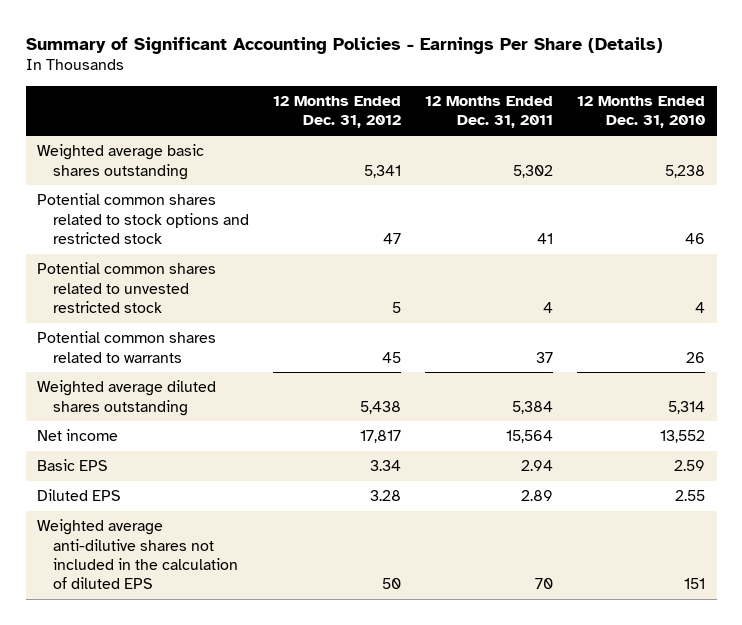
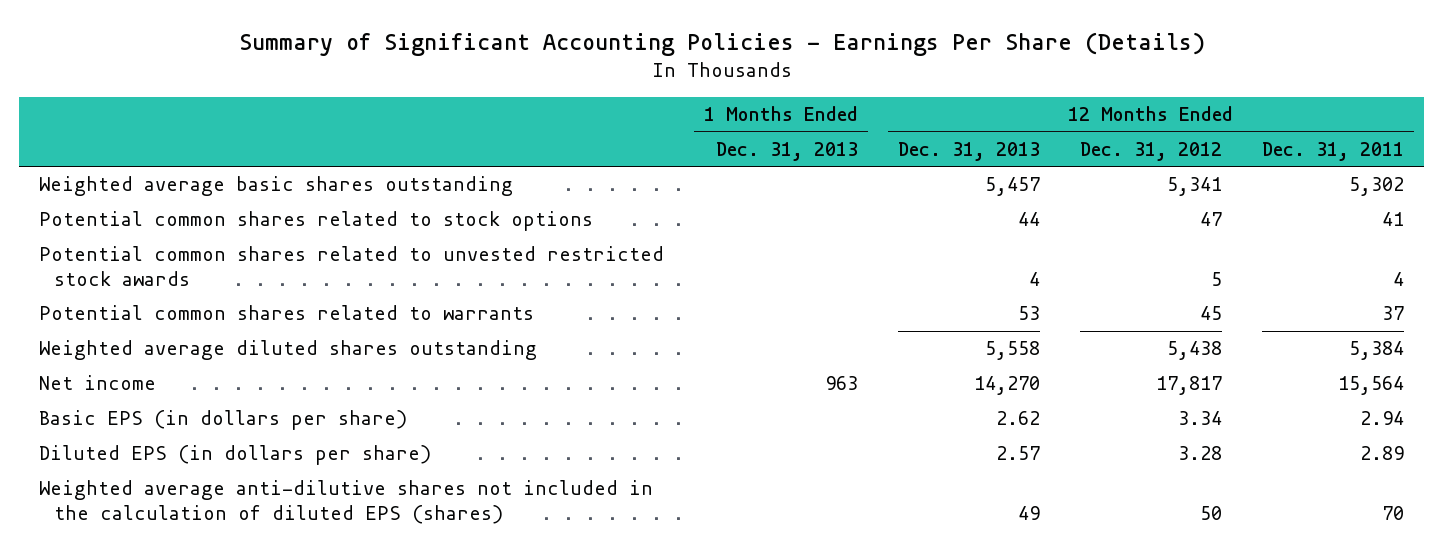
- | 12 Months Ended Dec. 31, 2012 | 12 Months Ended Dec. 31, 2011 | 12 Months Ended Dec. 31, 2010
+ | 1 Months Ended Dec. 31, 2013 | 12 Months Ended Dec. 31, 2013 | 12 Months Ended Dec. 31, 2012 | 12 Months Ended Dec. 31, 2011
- Potential common shares related to stock options and restricted stock | 47 | 41 | 46
- Potential common shares related to unvested restricted stock | 5 | 4 | 4
+ Potential common shares related to stock options | | 44 | 47 | 41
+ Potential common shares related to unvested restricted stock awards | | 4 | 5 | 4
- Basic EPS | 3.34 | 2.94 | 2.59
- Diluted EPS | 3.28 | 2.89 | 2.55
- Weighted average anti-dilutive shares not included in the calculation of diluted EPS | 50 | 70 | 151
+ Basic EPS (in dollars per share) | | 2.62 | 3.34 | 2.94
+ Diluted EPS (in dollars per share) | | 2.57 | 3.28 | 2.89
+ Weighted average anti-dilutive shares not included in the calculation of diluted EPS (shares) | | 49 | 50 | 70

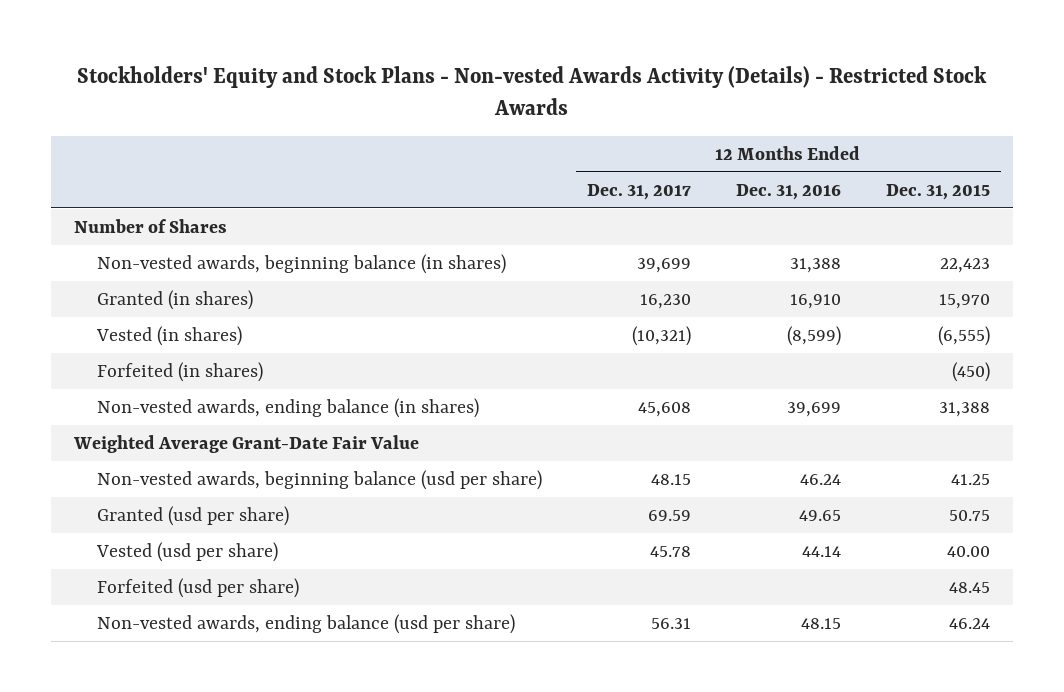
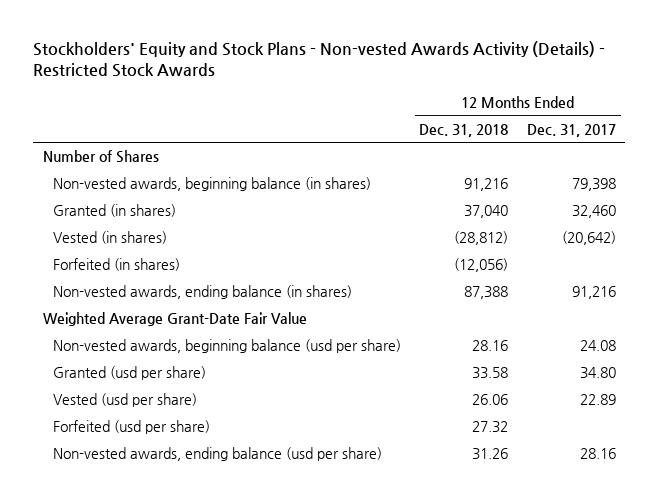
- | 12 Months Ended Dec. 31, 2017 | 12 Months Ended Dec. 31, 2016 | 12 Months Ended Dec. 31, 2015
+ | 12 Months Ended Dec. 31, 2018 | 12 Months Ended Dec. 31, 2017
- Non-vested awards, beginning balance (in shares) | 39,699 | 31,388 | 22,423
- Granted (in shares) | 16,230 | 16,910 | 15,970
- Vested (in shares) | (10,321) | (8,599) | (6,555)
+ Non-vested awards, beginning balance (in shares) | 91,216 | 79,398
+ Granted (in shares) | 37,040 | 32,460
+ Vested (in shares) | (28,812) | (20,642)
- Non-vested awards, ending balance (in shares) | 45,608 | 39,699 | 31,388
+ Non-vested awards, ending balance (in shares) | 87,388 | 91,216
- Non-vested awards, beginning balance (usd per share) | 48.15 | 46.24 | 41.25
- Granted (usd per share) | 69.59 | 49.65 | 50.75
- Vested (usd per share) | 45.78 | 44.14 | 40.00
+ Non-vested awards, beginning balance (usd per share) | 28.16 | 24.08
+ Granted (usd per share) | 33.58 | 34.80
+ Vested (usd per share) | 26.06 | 22.89
- Non-vested awards, ending balance (usd per share) | 56.31 | 48.15 | 46.24
+ Non-vested awards, ending balance (usd per share) | 31.26 | 28.16

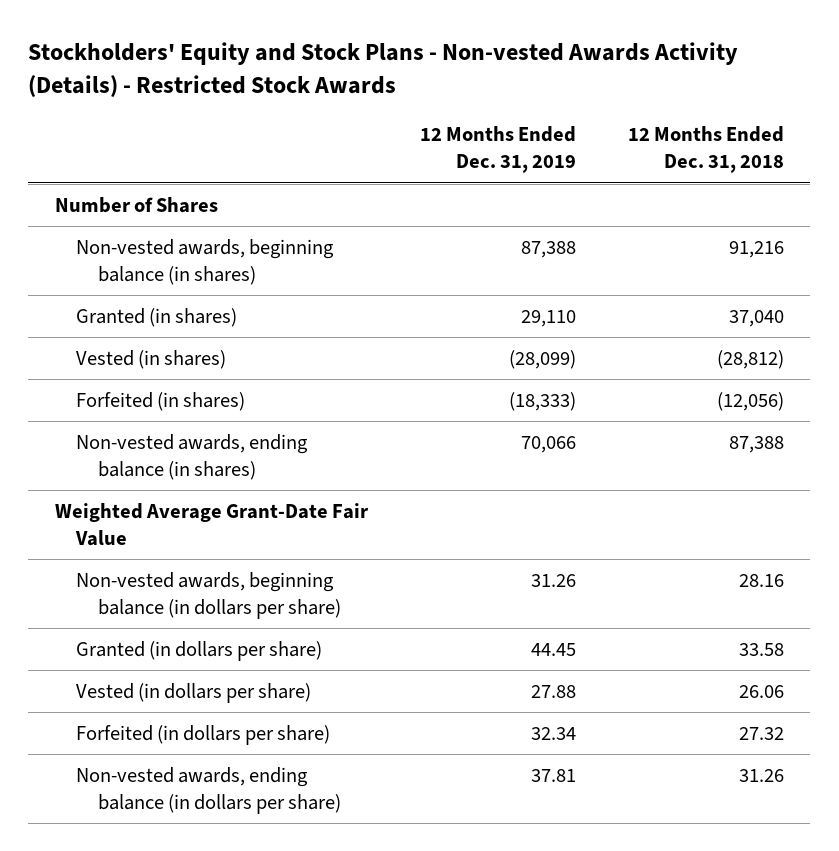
- | 12 Months Ended Dec. 31, 2018 | 12 Months Ended Dec. 31, 2017
+ | 12 Months Ended Dec. 31, 2019 | 12 Months Ended Dec. 31, 2018
- Non-vested awards, beginning balance (usd per share) | 28.16 | 24.08
- Granted (usd per share) | 33.58 | 34.80
- Vested (usd per share) | 26.06 | 22.89
- Forfeited (usd per share) | 27.32 |
- Non-vested awards, ending balance (usd per share) | 31.26 | 28.16
+ Non-vested awards, beginning balance (in dollars per share) | 31.26 | 28.16
+ Granted (in dollars per share) | 44.45 | 33.58
+ Vested (in dollars per share) | 27.88 | 26.06
+ Forfeited (in dollars per share) | 32.34 | 27.32
+ Non-vested awards, ending balance (in dollars per share) | 37.81 | 31.26

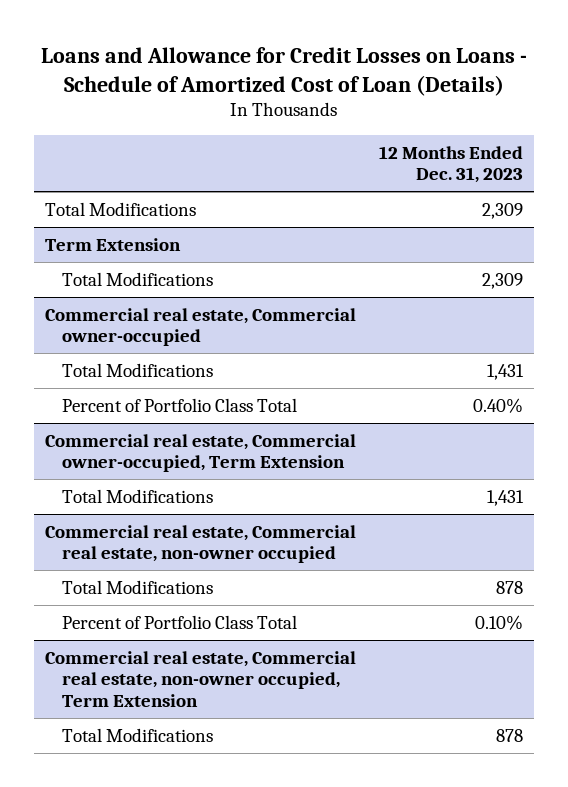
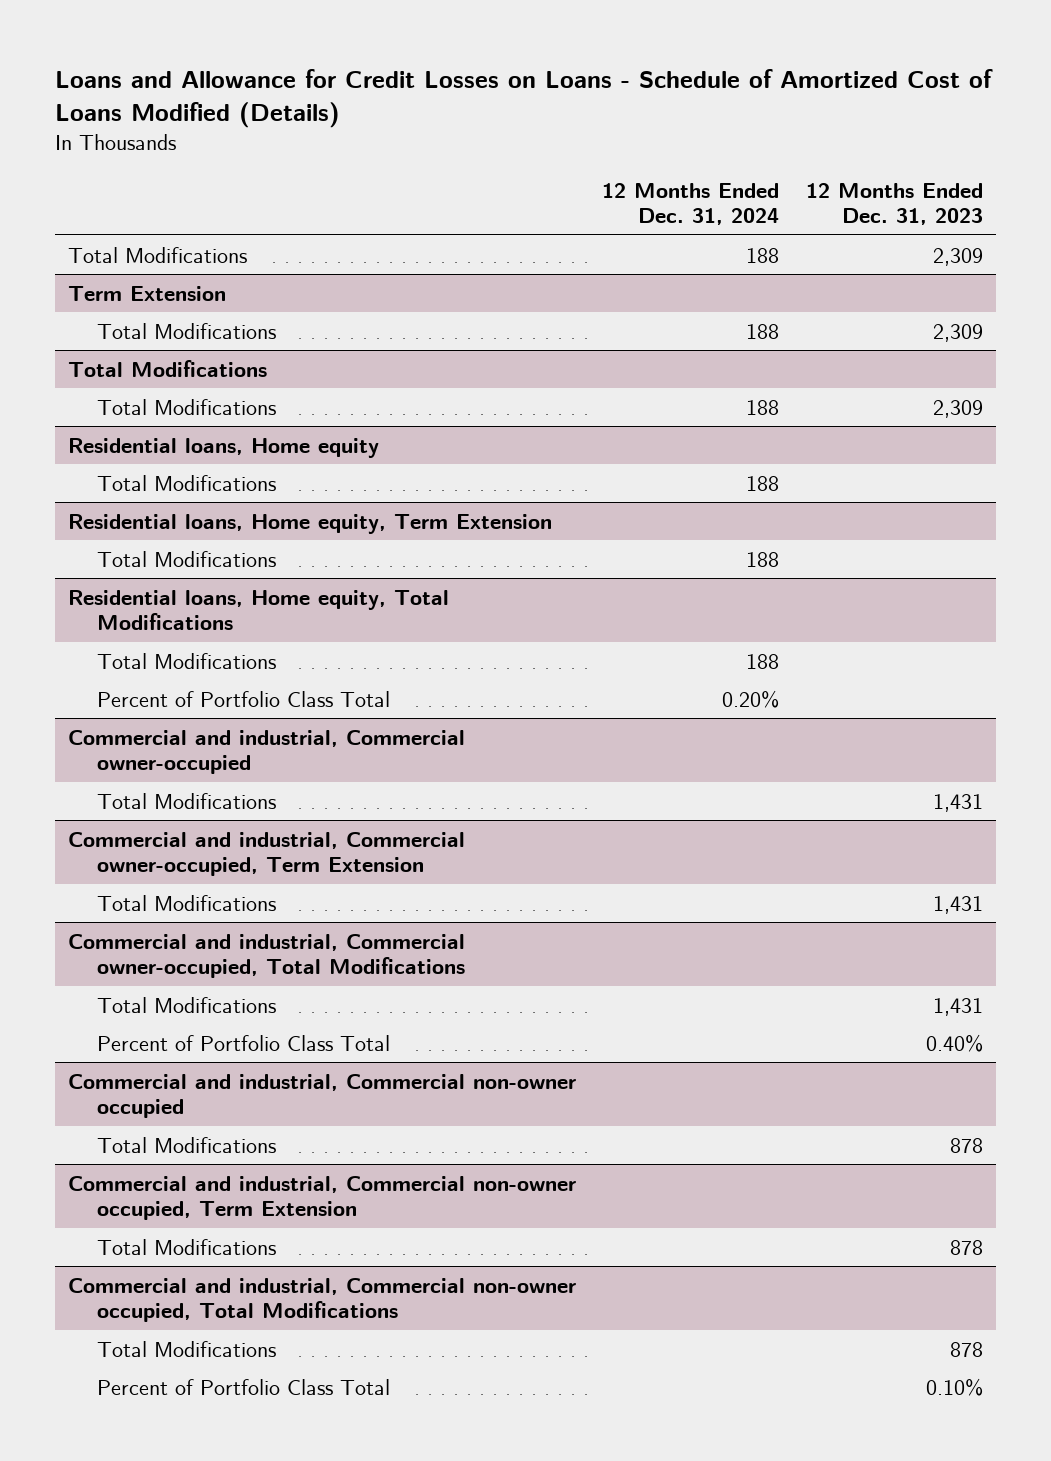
- Loans and Allowance for Credit Losses on Loans - Schedule of Amortized Cost of Loan (Details)
+ Loans and Allowance for Credit Losses on Loans - Schedule of Amortized Cost of Loans Modified (Details)
- | 12 Months Ended Dec. 31, 2023
+ | 12 Months Ended Dec. 31, 2024 | 12 Months Ended Dec. 31, 2023
- Commercial real estate, Commercial owner-occupied
+ Total Modifications
+ Total Modifications | 188 | 2,309
+ Residential loans, Home equity
+ Total Modifications | 188 |
+ Residential loans, Home equity, Term Extension
+ Total Modifications | 188 |
+ Residential loans, Home equity, Total Modifications
+ Total Modifications | 188 |
+ Percent of Portfolio Class Total | 0.20% |
+ Commercial and industrial, Commercial owner-occupied
- Percent of Portfolio Class Total | 0.40%
- Commercial real estate, Commercial owner-occupied, Term Extension
+ Commercial and industrial, Commercial owner-occupied, Term Extension
- Commercial real estate, Commercial real estate, non-owner occupied
+ Commercial and industrial, Commercial owner-occupied, Total Modifications
+ Total Modifications | | 1,431
+ Percent of Portfolio Class Total | | 0.40%
+ Commercial and industrial, Commercial non-owner occupied
- Percent of Portfolio Class Total | 0.10%
- Commercial real estate, Commercial real estate, non-owner occupied, Term Extension
+ Commercial and industrial, Commercial non-owner occupied, Term Extension
+ Commercial and industrial, Commercial non-owner occupied, Total Modifications
+ Total Modifications | | 878
+ Percent of Portfolio Class Total | | 0.10%

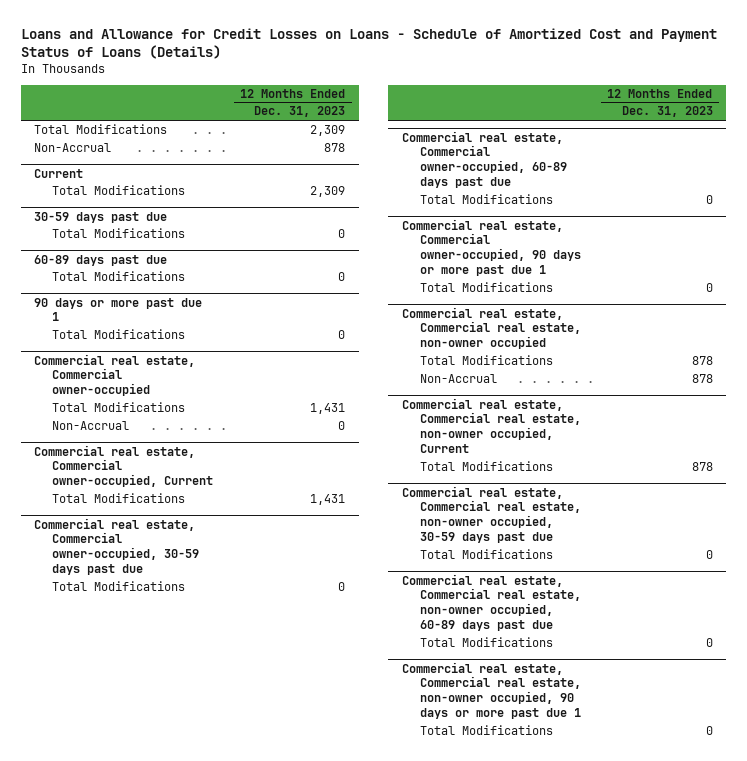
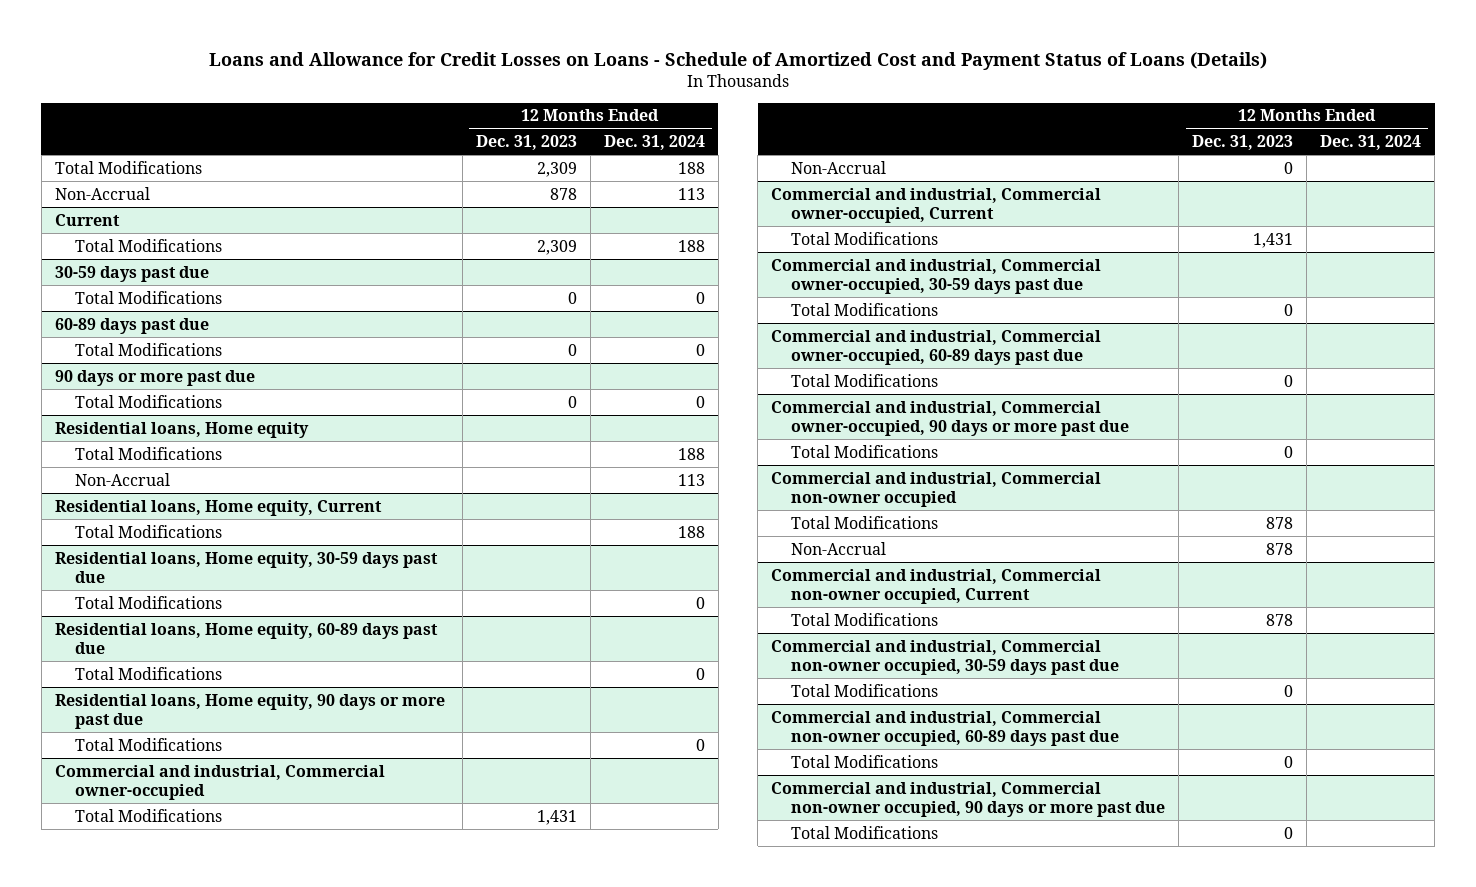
- | 12 Months Ended Dec. 31, 2023
+ | 12 Months Ended Dec. 31, 2023 | 12 Months Ended Dec. 31, 2024
- 90 days or more past due 1
+ 90 days or more past due
- Commercial real estate, Commercial owner-occupied
+ Residential loans, Home equity
+ Total Modifications | | 188
+ Non-Accrual | | 113
+ Residential loans, Home equity, Current
+ Total Modifications | | 188
+ Residential loans, Home equity, 30-59 days past due
+ Total Modifications | | 0
+ Residential loans, Home equity, 60-89 days past due
+ Total Modifications | | 0
+ Residential loans, Home equity, 90 days or more past due
+ Total Modifications | | 0
+ Commercial and industrial, Commercial owner-occupied
- Commercial real estate, Commercial owner-occupied, Current
+ Commercial and industrial, Commercial owner-occupied, Current
- Commercial real estate, Commercial owner-occupied, 30-59 days past due
+ Commercial and industrial, Commercial owner-occupied, 30-59 days past due
- Commercial real estate, Commercial owner-occupied, 60-89 days past due
+ Commercial and industrial, Commercial owner-occupied, 60-89 days past due
- Commercial real estate, Commercial owner-occupied, 90 days or more past due 1
+ Commercial and industrial, Commercial owner-occupied, 90 days or more past due
- Commercial real estate, Commercial real estate, non-owner occupied
+ Commercial and industrial, Commercial non-owner occupied
- Commercial real estate, Commercial real estate, non-owner occupied, Current
+ Commercial and industrial, Commercial non-owner occupied, Current
- Commercial real estate, Commercial real estate, non-owner occupied, 30-59 days past due
+ Commercial and industrial, Commercial non-owner occupied, 30-59 days past due
- Commercial real estate, Commercial real estate, non-owner occupied, 60-89 days past due
+ Commercial and industrial, Commercial non-owner occupied, 60-89 days past due
- Commercial real estate, Commercial real estate, non-owner occupied, 90 days or more past due 1
+ Commercial and industrial, Commercial non-owner occupied, 90 days or more past due

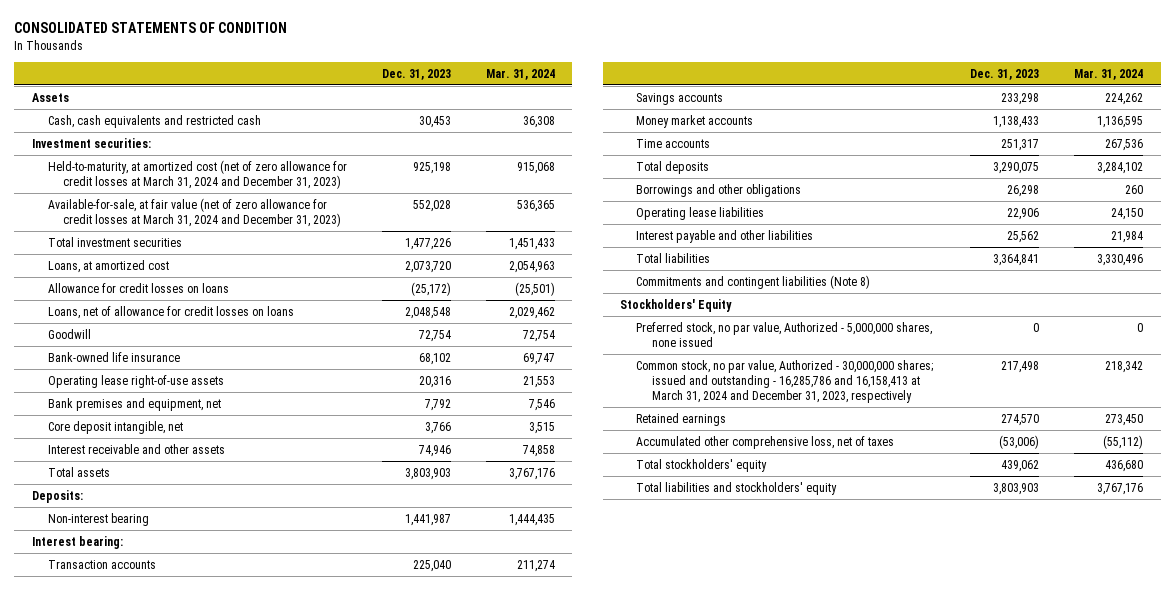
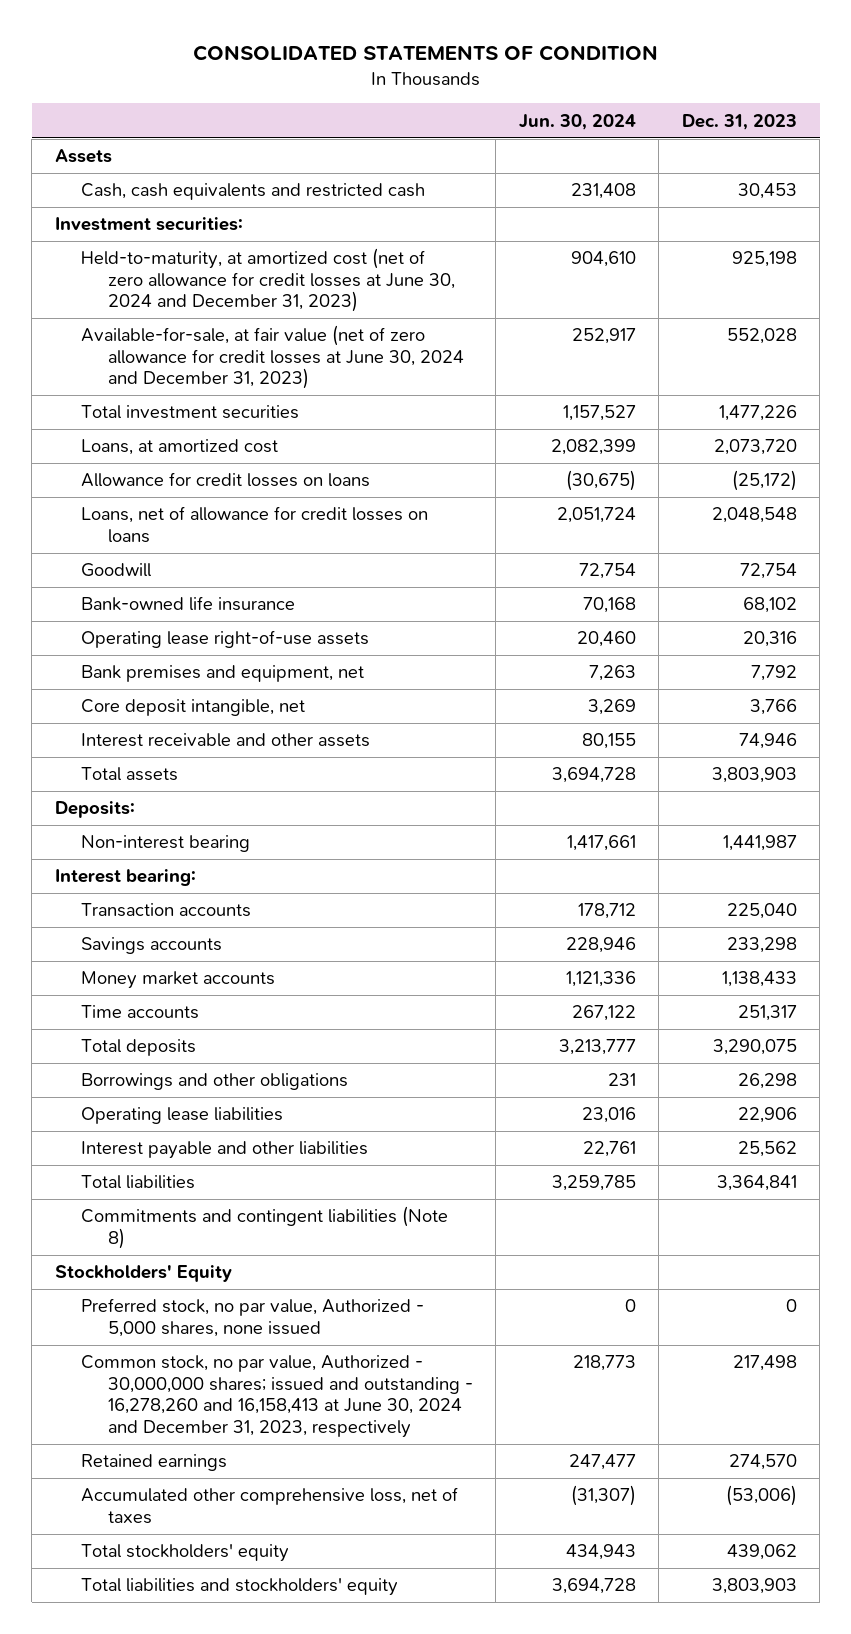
- | Dec. 31, 2023 | Mar. 31, 2024
+ | Jun. 30, 2024 | Dec. 31, 2023
- Held-to-maturity, at amortized cost (net of zero allowance for credit losses at March 31, 2024 and December 31, 2023) | 925,198 | 915,068
- Available-for-sale, at fair value (net of zero allowance for credit losses at March 31, 2024 and December 31, 2023) | 552,028 | 536,365
+ Held-to-maturity, at amortized cost (net of zero allowance for credit losses at June 30, 2024 and December 31, 2023) | 904,610 | 925,198
+ Available-for-sale, at fair value (net of zero allowance for credit losses at June 30, 2024 and December 31, 2023) | 252,917 | 552,028
- Preferred stock, no par value, Authorized - 5,000,000 shares, none issued | 0 | 0
- Common stock, no par value, Authorized - 30,000,000 shares; issued and outstanding - 16,285,786 and 16,158,413 at March 31, 2024 and December 31, 2023, respectively | 217,498 | 218,342
+ Preferred stock, no par value, Authorized - 5,000 shares, none issued | 0 | 0
+ Common stock, no par value, Authorized - 30,000,000 shares; issued and outstanding - 16,278,260 and 16,158,413 at June 30, 2024 and December 31, 2023, respectively | 218,773 | 217,498

